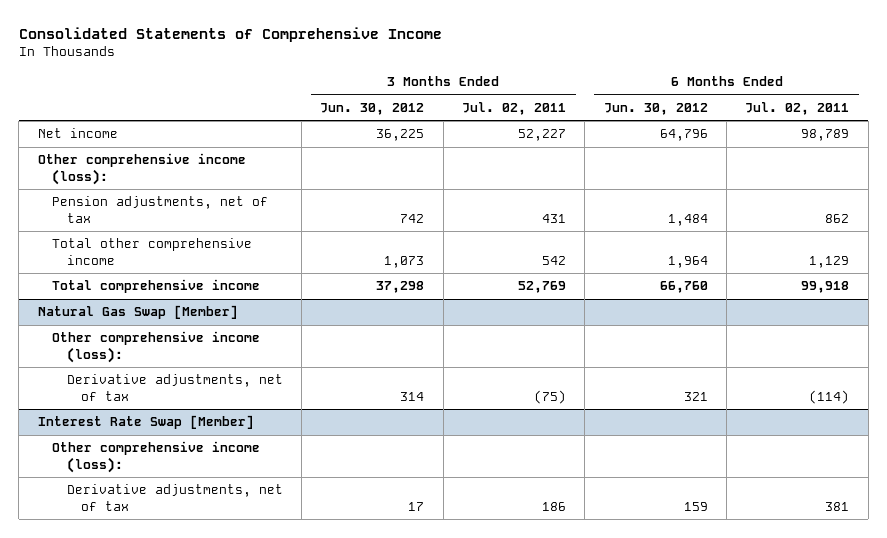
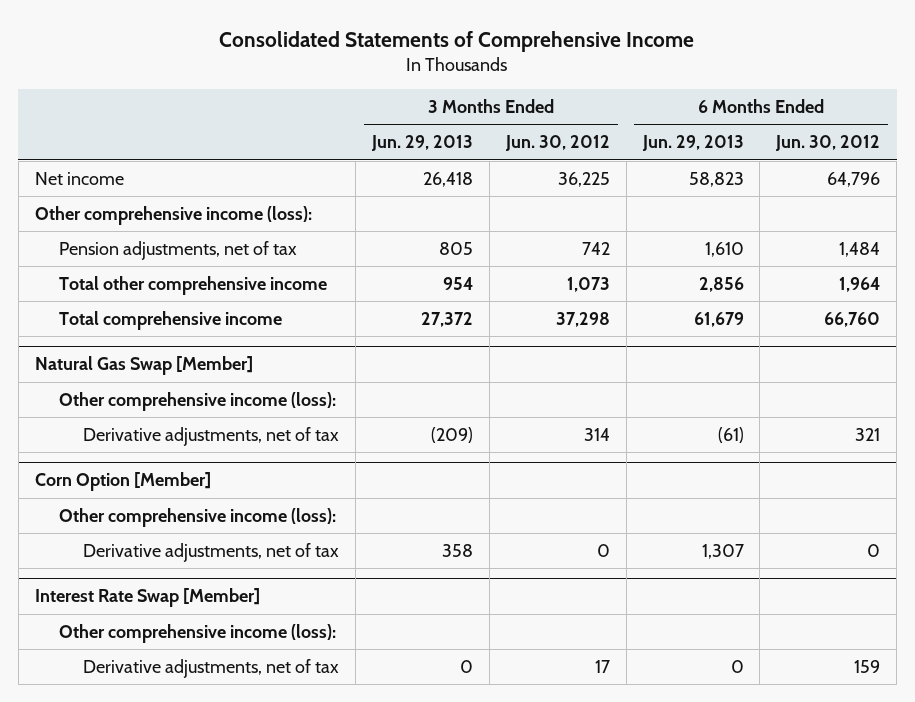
- | 3 Months Ended Jun. 30, 2012 | 3 Months Ended Jul. 02, 2011 | 6 Months Ended Jun. 30, 2012 | 6 Months Ended Jul. 02, 2011
+ | 3 Months Ended Jun. 29, 2013 | 3 Months Ended Jun. 30, 2012 | 6 Months Ended Jun. 29, 2013 | 6 Months Ended Jun. 30, 2012
+ Corn Option [Member]
+ Other comprehensive income (loss):
+ Derivative adjustments, net of tax | 358 | 0 | 1,307 | 0

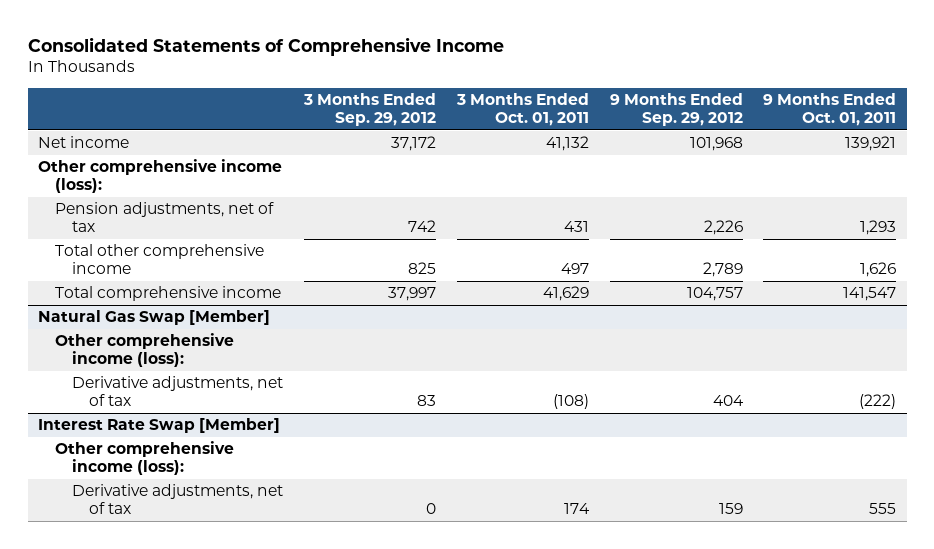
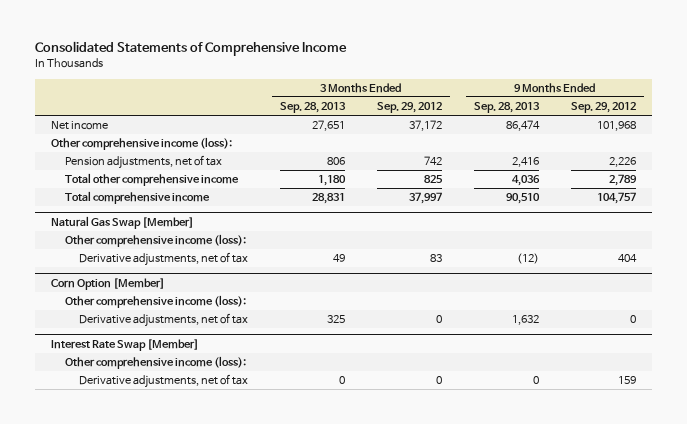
- | 3 Months Ended Sep. 29, 2012 | 3 Months Ended Oct. 01, 2011 | 9 Months Ended Sep. 29, 2012 | 9 Months Ended Oct. 01, 2011
+ | 3 Months Ended Sep. 28, 2013 | 3 Months Ended Sep. 29, 2012 | 9 Months Ended Sep. 28, 2013 | 9 Months Ended Sep. 29, 2012
+ Corn Option [Member]
+ Other comprehensive income (loss):
+ Derivative adjustments, net of tax | 325 | 0 | 1,632 | 0

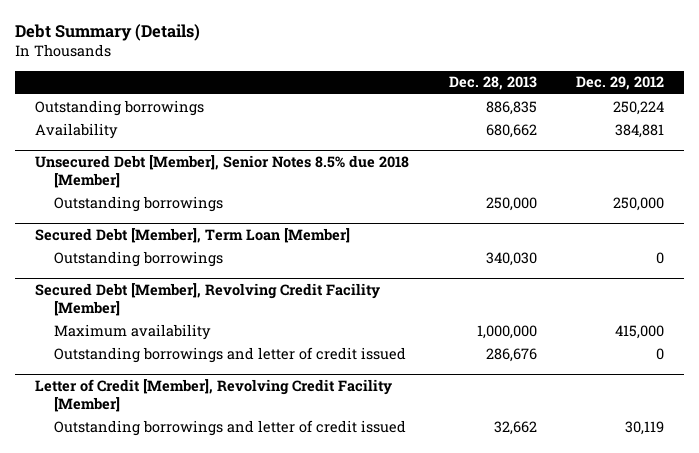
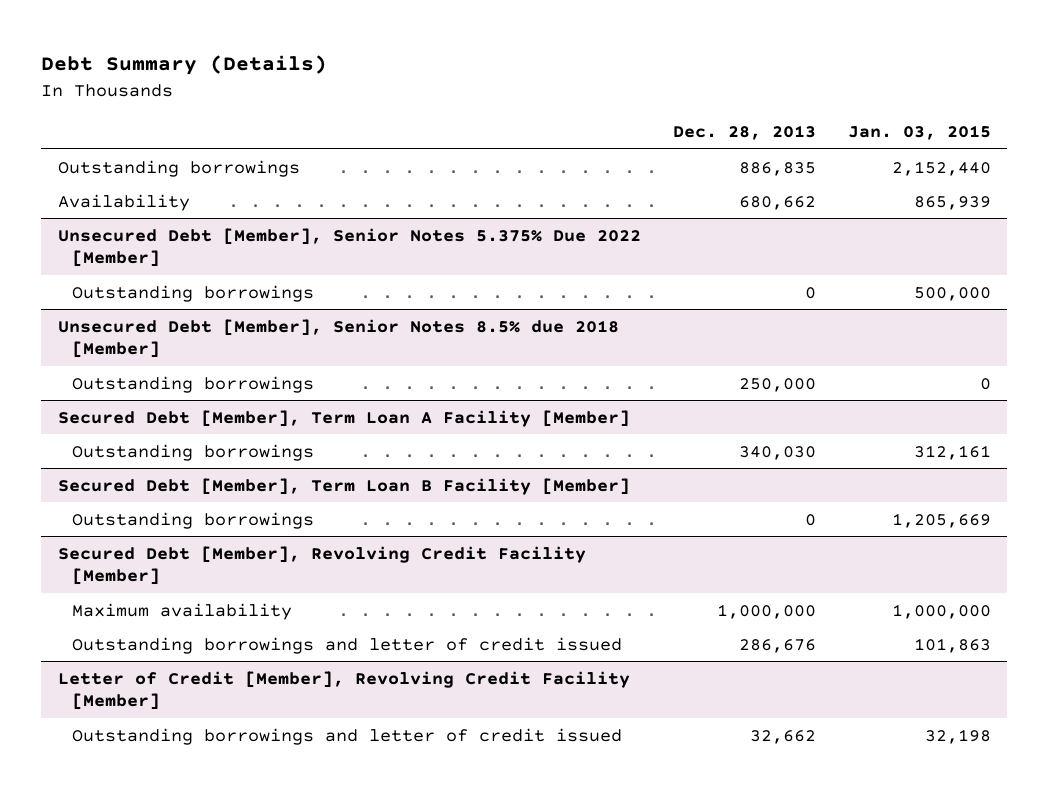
- | Dec. 28, 2013 | Dec. 29, 2012
+ | Dec. 28, 2013 | Jan. 03, 2015
+ Unsecured Debt [Member], Senior Notes 5.375% Due 2022 [Member]
+ Outstanding borrowings | 0 | 500,000
- Secured Debt [Member], Term Loan [Member]
+ Secured Debt [Member], Term Loan A Facility [Member]
+ Secured Debt [Member], Term Loan B Facility [Member]
+ Outstanding borrowings | 0 | 1,205,669

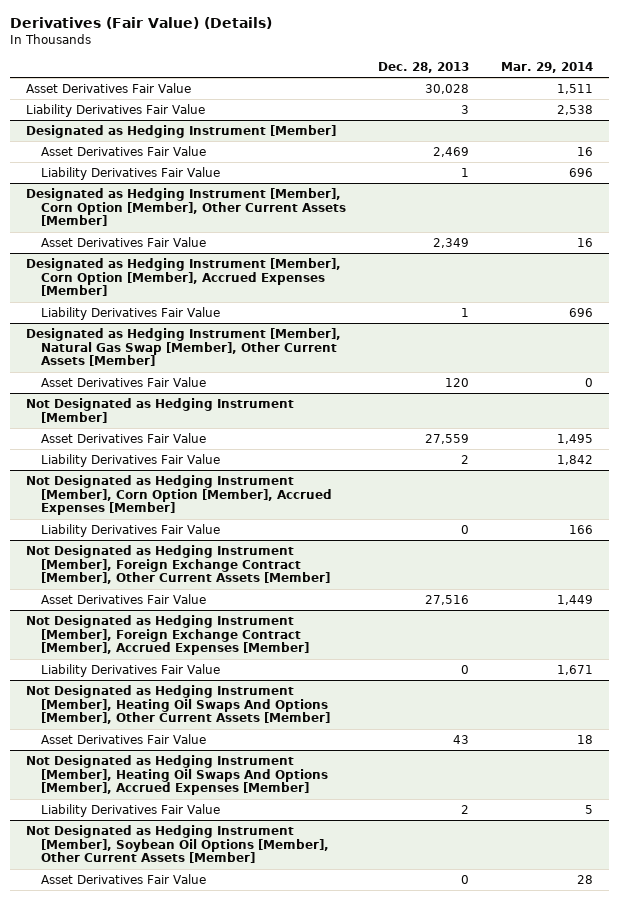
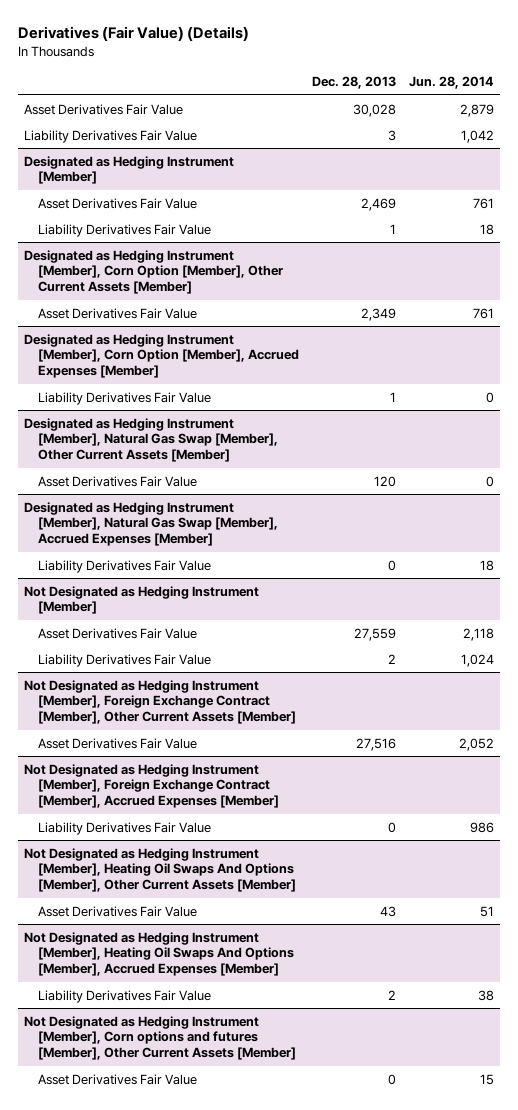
- | Dec. 28, 2013 | Mar. 29, 2014
+ | Dec. 28, 2013 | Jun. 28, 2014
+ Designated as Hedging Instrument [Member], Natural Gas Swap [Member], Accrued Expenses [Member]
+ Liability Derivatives Fair Value | 0 | 18
- Not Designated as Hedging Instrument [Member], Corn Option [Member], Accrued Expenses [Member]
- Liability Derivatives Fair Value | 0 | 166
- Not Designated as Hedging Instrument [Member], Soybean Oil Options [Member], Other Current Assets [Member]
+ Not Designated as Hedging Instrument [Member], Corn options and futures [Member], Other Current Assets [Member]

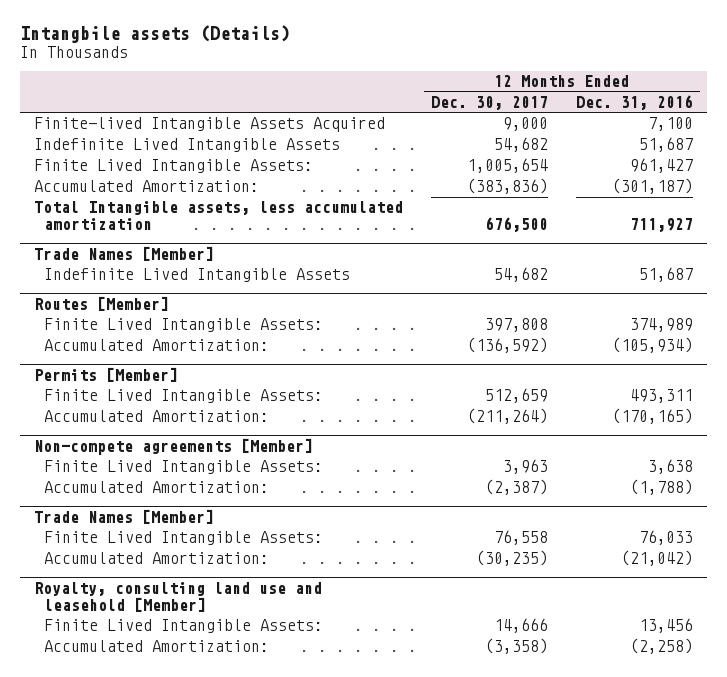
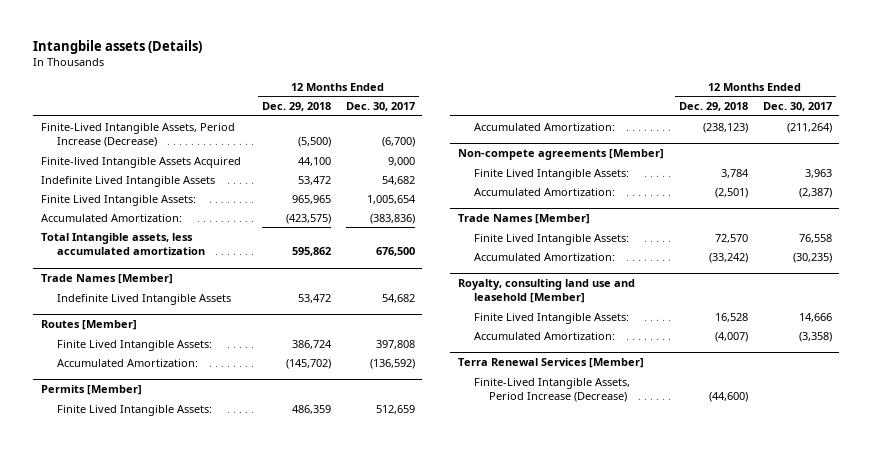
- | 12 Months Ended Dec. 30, 2017 | 12 Months Ended Dec. 31, 2016
+ | 12 Months Ended Dec. 29, 2018 | 12 Months Ended Dec. 30, 2017
+ Finite-Lived Intangible Assets, Period Increase (Decrease) | (5,500) | (6,700)
+ Terra Renewal Services [Member]
+ Finite-Lived Intangible Assets, Period Increase (Decrease) | (44,600) |

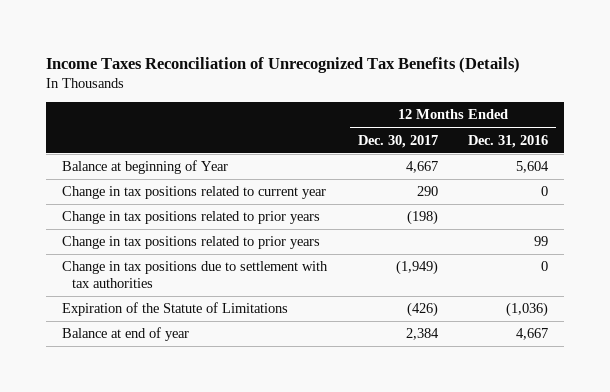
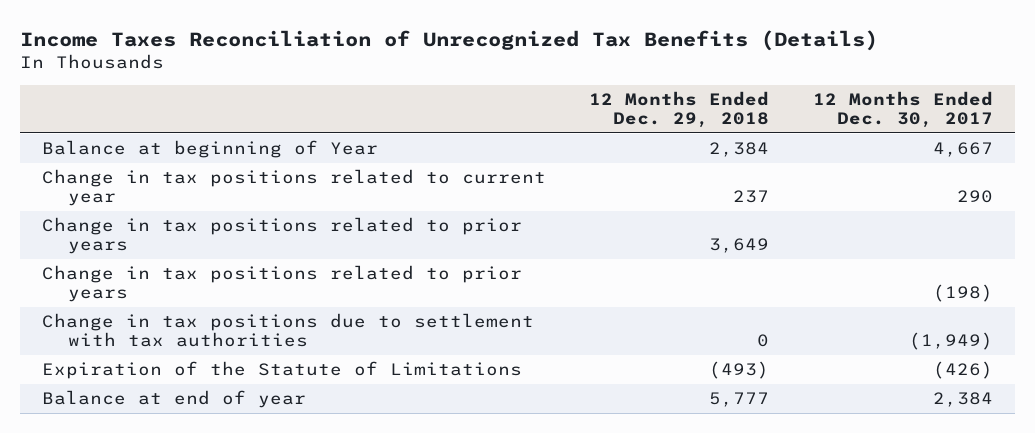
- | 12 Months Ended Dec. 30, 2017 | 12 Months Ended Dec. 31, 2016
+ | 12 Months Ended Dec. 29, 2018 | 12 Months Ended Dec. 30, 2017
moved down: Change in tax positions related to prior years | | (198)

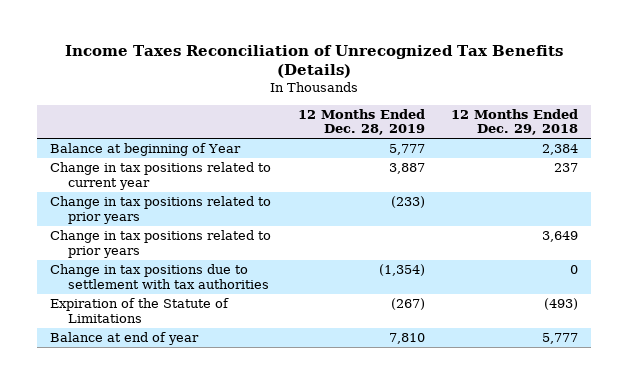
- | 12 Months Ended Dec. 29, 2018 | 12 Months Ended Dec. 30, 2017
+ | 12 Months Ended Dec. 28, 2019 | 12 Months Ended Dec. 29, 2018
moved down: Change in tax positions related to prior years | | 3,649

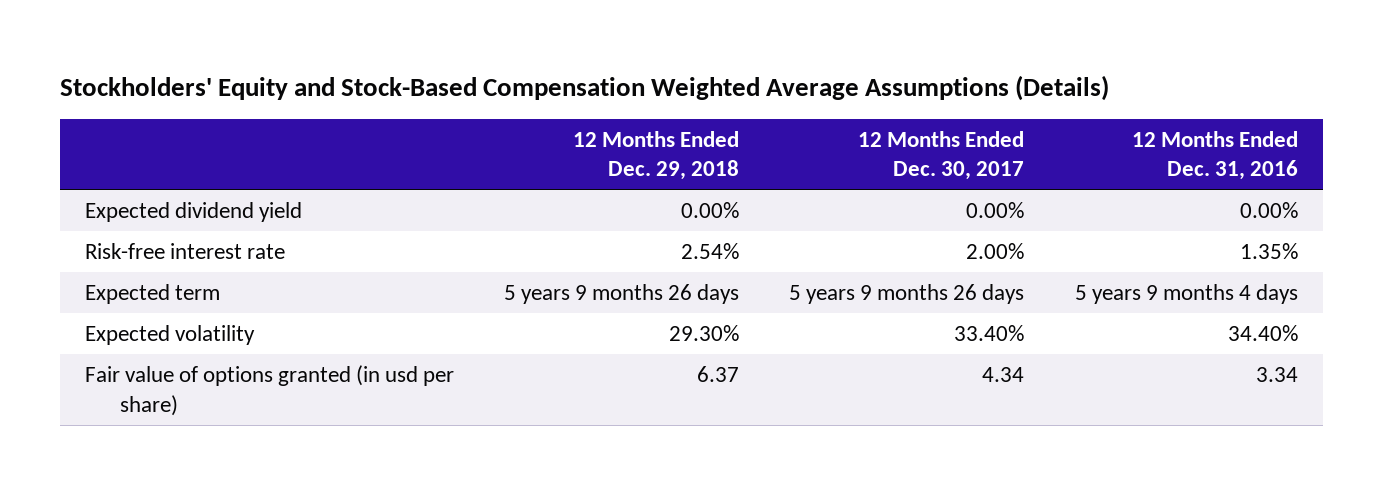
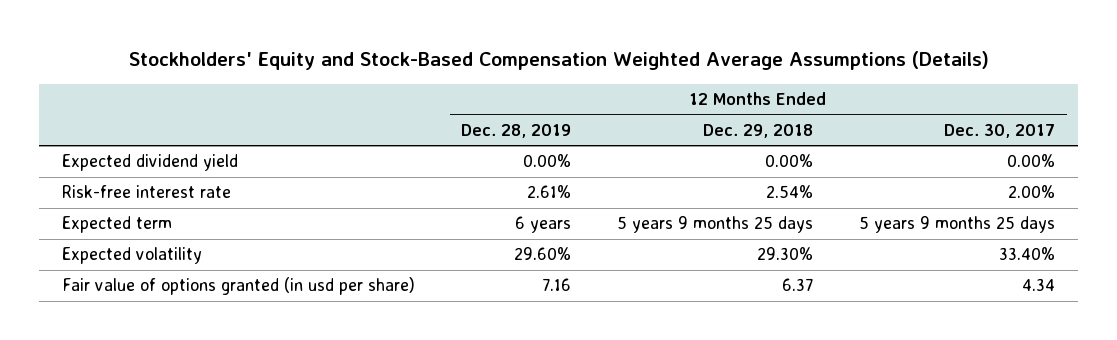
- | 12 Months Ended Dec. 29, 2018 | 12 Months Ended Dec. 30, 2017 | 12 Months Ended Dec. 31, 2016
+ | 12 Months Ended Dec. 28, 2019 | 12 Months Ended Dec. 29, 2018 | 12 Months Ended Dec. 30, 2017
- Expected term | 5 years 9 months 26 days | 5 years 9 months 26 days | 5 years 9 months 4 days
+ Expected term | 6 years | 5 years 9 months 25 days | 5 years 9 months 25 days

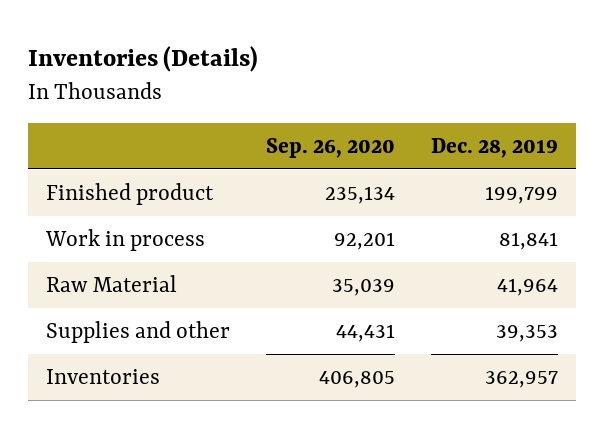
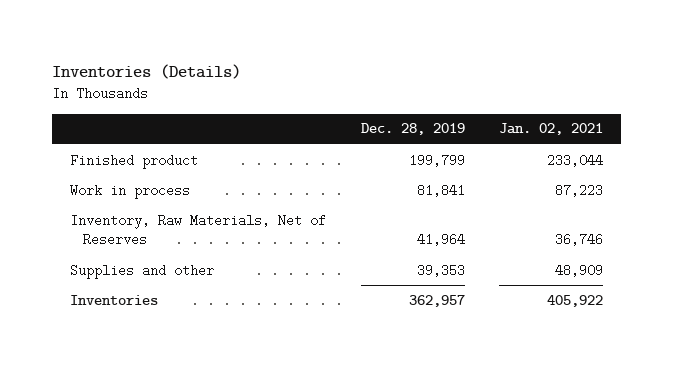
- | Sep. 26, 2020 | Dec. 28, 2019
+ | Dec. 28, 2019 | Jan. 02, 2021
- Raw Material | 35,039 | 41,964
+ Inventory, Raw Materials, Net of Reserves | 41,964 | 36,746

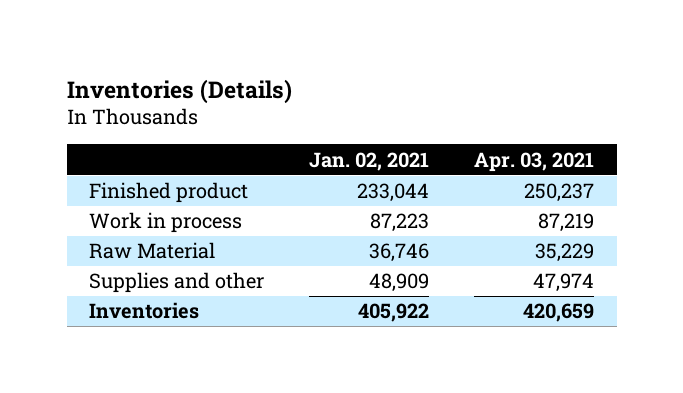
- | Dec. 28, 2019 | Jan. 02, 2021
+ | Jan. 02, 2021 | Apr. 03, 2021
- Inventory, Raw Materials, Net of Reserves | 41,964 | 36,746
+ Raw Material | 36,746 | 35,229

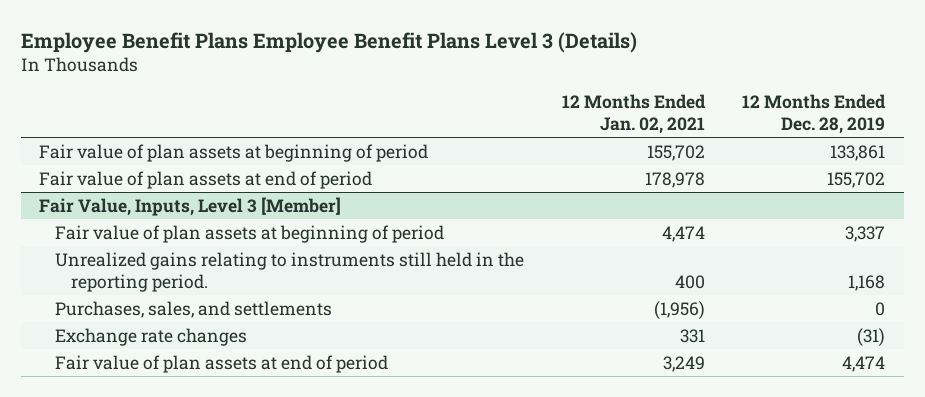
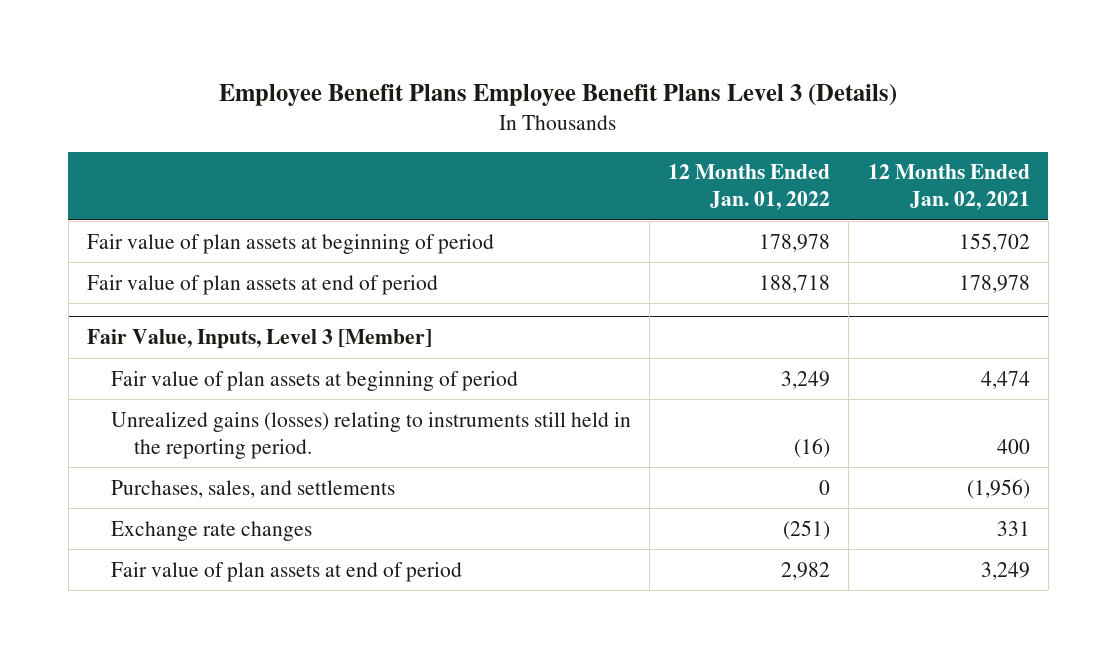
- | 12 Months Ended Jan. 02, 2021 | 12 Months Ended Dec. 28, 2019
+ | 12 Months Ended Jan. 01, 2022 | 12 Months Ended Jan. 02, 2021
@ Fair Value, Inputs, Level 3 [Member]
- Unrealized gains relating to instruments still held in the reporting period. | 400 | 1,168
+ Unrealized gains (losses) relating to instruments still held in the reporting period. | (16) | 400

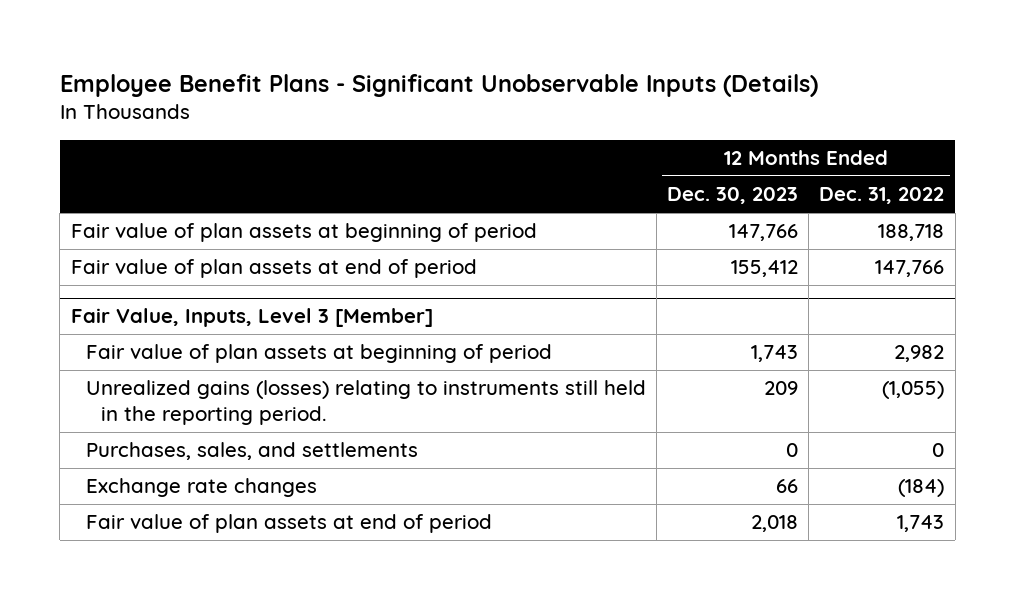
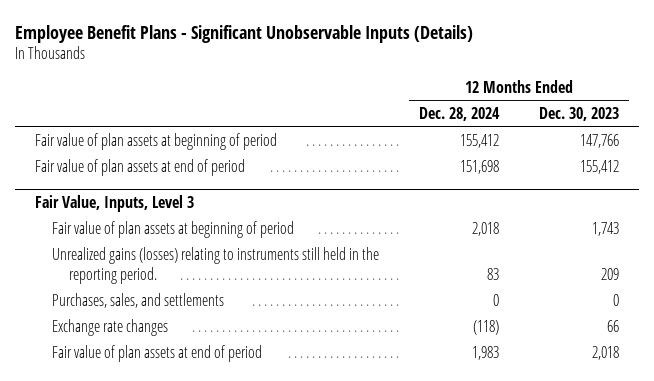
- | 12 Months Ended Dec. 30, 2023 | 12 Months Ended Dec. 31, 2022
+ | 12 Months Ended Dec. 28, 2024 | 12 Months Ended Dec. 30, 2023
- Fair Value, Inputs, Level 3 [Member]
+ Fair Value, Inputs, Level 3

